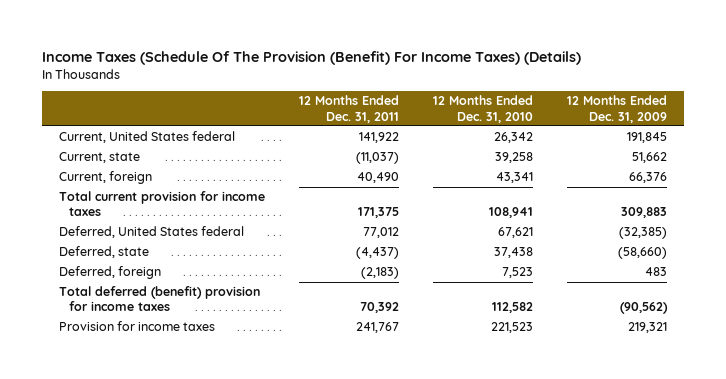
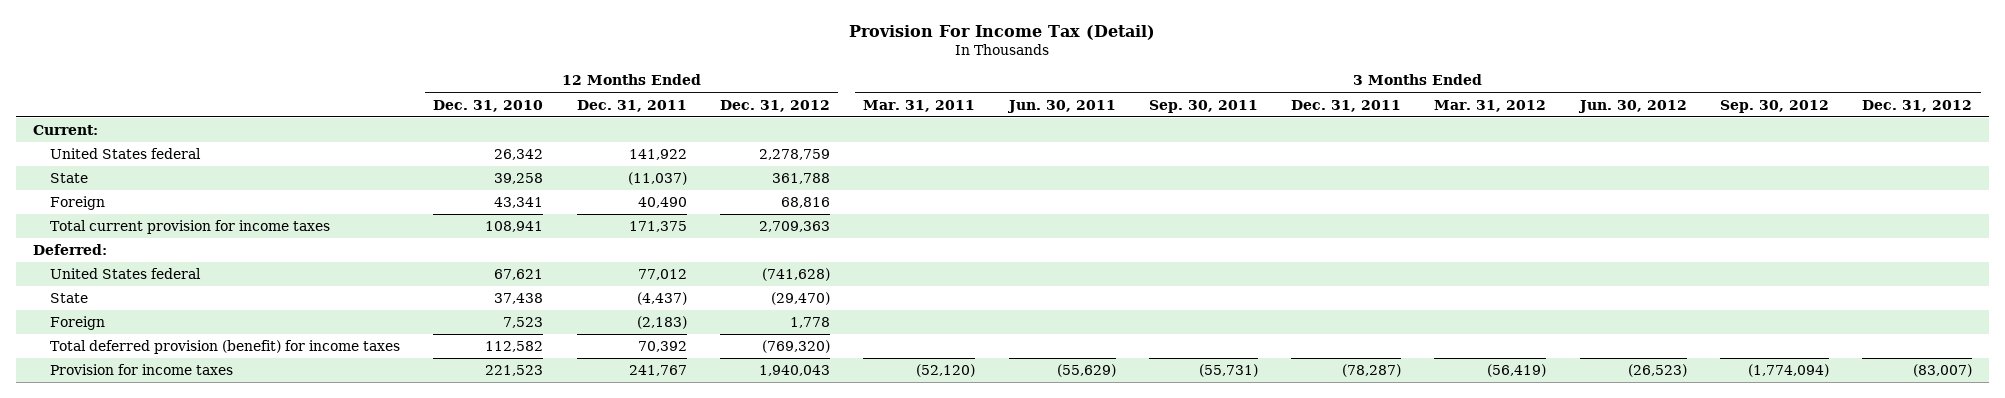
- Income Taxes (Schedule Of The Provision (Benefit) For Income Taxes) (Details)
+ Provision For Income Tax (Detail)
- | 12 Months Ended Dec. 31, 2011 | 12 Months Ended Dec. 31, 2010 | 12 Months Ended Dec. 31, 2009
+ | 12 Months Ended Dec. 31, 2010 | 12 Months Ended Dec. 31, 2011 | 12 Months Ended Dec. 31, 2012 | 3 Months Ended Mar. 31, 2011 | 3 Months Ended Jun. 30, 2011 | 3 Months Ended Sep. 30, 2011 | 3 Months Ended Dec. 31, 2011 | 3 Months Ended Mar. 31, 2012 | 3 Months Ended Jun. 30, 2012 | 3 Months Ended Sep. 30, 2012 | 3 Months Ended Dec. 31, 2012
- Current, United States federal | 141,922 | 26,342 | 191,845
- Current, state | (11,037) | 39,258 | 51,662
- Current, foreign | 40,490 | 43,341 | 66,376
+ Current:
+ United States federal | 26,342 | 141,922 | 2,278,759 | | | | | | | |
+ State | 39,258 | (11,037) | 361,788 | | | | | | | |
+ Foreign | 43,341 | 40,490 | 68,816 | | | | | | | |
- Deferred, United States federal | 77,012 | 67,621 | (32,385)
- Deferred, state | (4,437) | 37,438 | (58,660)
- Deferred, foreign | (2,183) | 7,523 | 483
- Total deferred (benefit) provision for income taxes | 70,392 | 112,582 | (90,562)
+ Deferred:
+ United States federal | 67,621 | 77,012 | (741,628) | | | | | | | |
+ State | 37,438 | (4,437) | (29,470) | | | | | | | |
+ Foreign | 7,523 | (2,183) | 1,778 | | | | | | | |
+ Total deferred provision (benefit) for income taxes | 112,582 | 70,392 | (769,320) | | | | | | | |

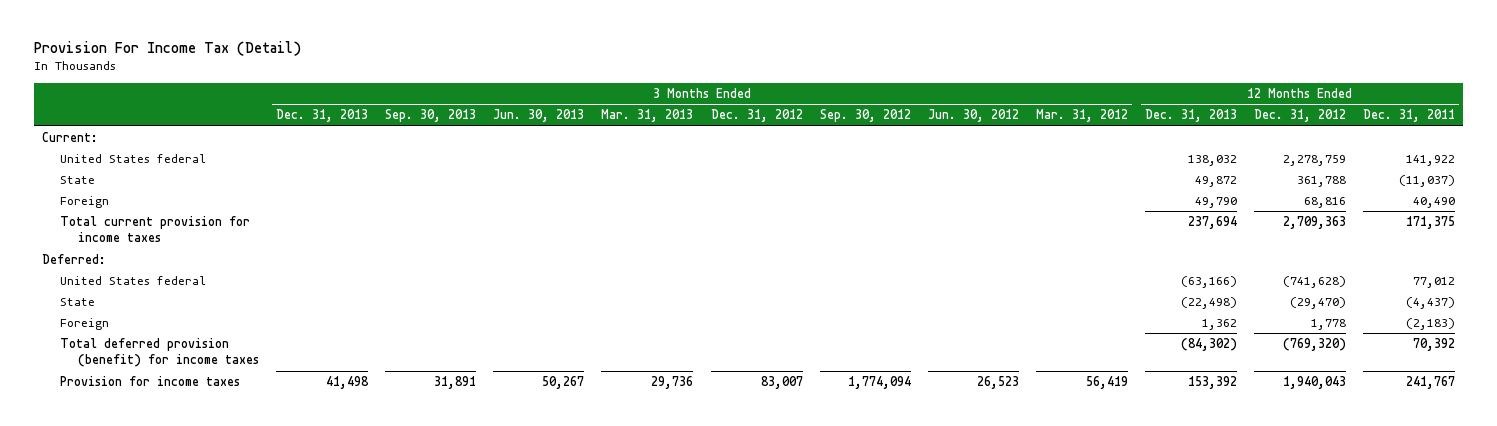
- | 12 Months Ended Dec. 31, 2010 | 12 Months Ended Dec. 31, 2011 | 12 Months Ended Dec. 31, 2012 | 3 Months Ended Mar. 31, 2011 | 3 Months Ended Jun. 30, 2011 | 3 Months Ended Sep. 30, 2011 | 3 Months Ended Dec. 31, 2011 | 3 Months Ended Mar. 31, 2012 | 3 Months Ended Jun. 30, 2012 | 3 Months Ended Sep. 30, 2012 | 3 Months Ended Dec. 31, 2012
+ | 3 Months Ended Dec. 31, 2013 | 3 Months Ended Sep. 30, 2013 | 3 Months Ended Jun. 30, 2013 | 3 Months Ended Mar. 31, 2013 | 3 Months Ended Dec. 31, 2012 | 3 Months Ended Sep. 30, 2012 | 3 Months Ended Jun. 30, 2012 | 3 Months Ended Mar. 31, 2012 | 12 Months Ended Dec. 31, 2013 | 12 Months Ended Dec. 31, 2012 | 12 Months Ended Dec. 31, 2011
- Provision for income taxes | 221,523 | 241,767 | 1,940,043 | (52,120) | (55,629) | (55,731) | (78,287) | (56,419) | (26,523) | (1,774,094) | (83,007)
+ Provision for income taxes | 41,498 | 31,891 | 50,267 | 29,736 | 83,007 | 1,774,094 | 26,523 | 56,419 | 153,392 | 1,940,043 | 241,767

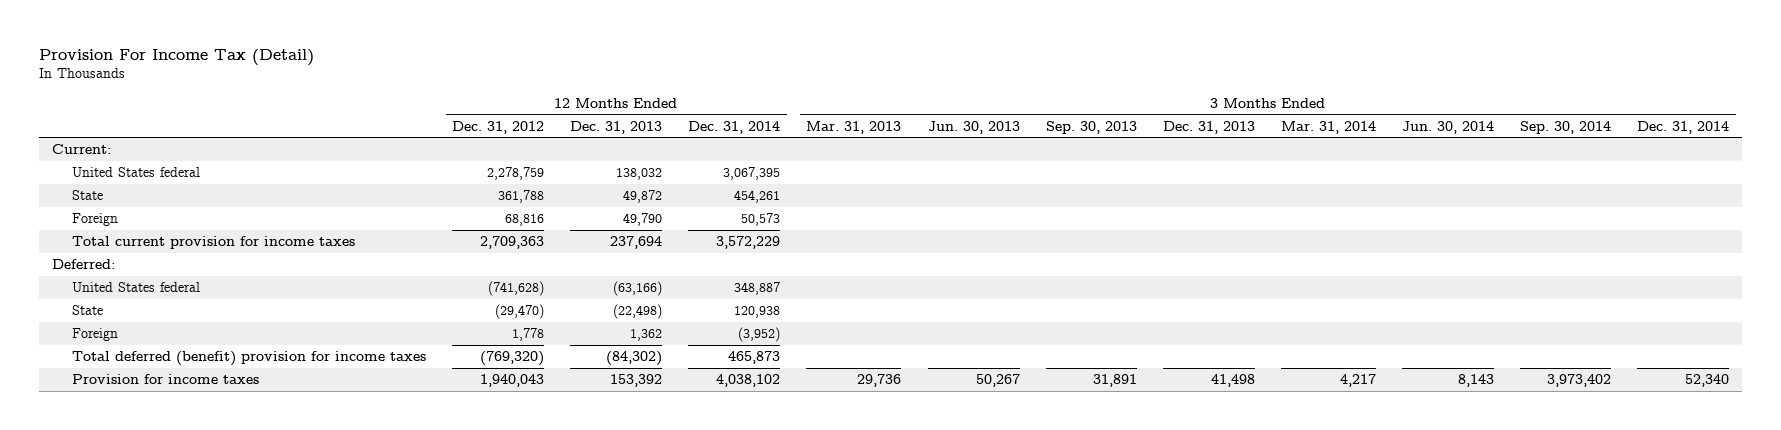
- | 3 Months Ended Dec. 31, 2013 | 3 Months Ended Sep. 30, 2013 | 3 Months Ended Jun. 30, 2013 | 3 Months Ended Mar. 31, 2013 | 3 Months Ended Dec. 31, 2012 | 3 Months Ended Sep. 30, 2012 | 3 Months Ended Jun. 30, 2012 | 3 Months Ended Mar. 31, 2012 | 12 Months Ended Dec. 31, 2013 | 12 Months Ended Dec. 31, 2012 | 12 Months Ended Dec. 31, 2011
+ | 12 Months Ended Dec. 31, 2012 | 12 Months Ended Dec. 31, 2013 | 12 Months Ended Dec. 31, 2014 | 3 Months Ended Mar. 31, 2013 | 3 Months Ended Jun. 30, 2013 | 3 Months Ended Sep. 30, 2013 | 3 Months Ended Dec. 31, 2013 | 3 Months Ended Mar. 31, 2014 | 3 Months Ended Jun. 30, 2014 | 3 Months Ended Sep. 30, 2014 | 3 Months Ended Dec. 31, 2014
- Total deferred provision (benefit) for income taxes | | | | | | | | | (84,302) | (769,320) | 70,392
+ Total deferred (benefit) provision for income taxes | (769,320) | (84,302) | 465,873 | | | | | | | |

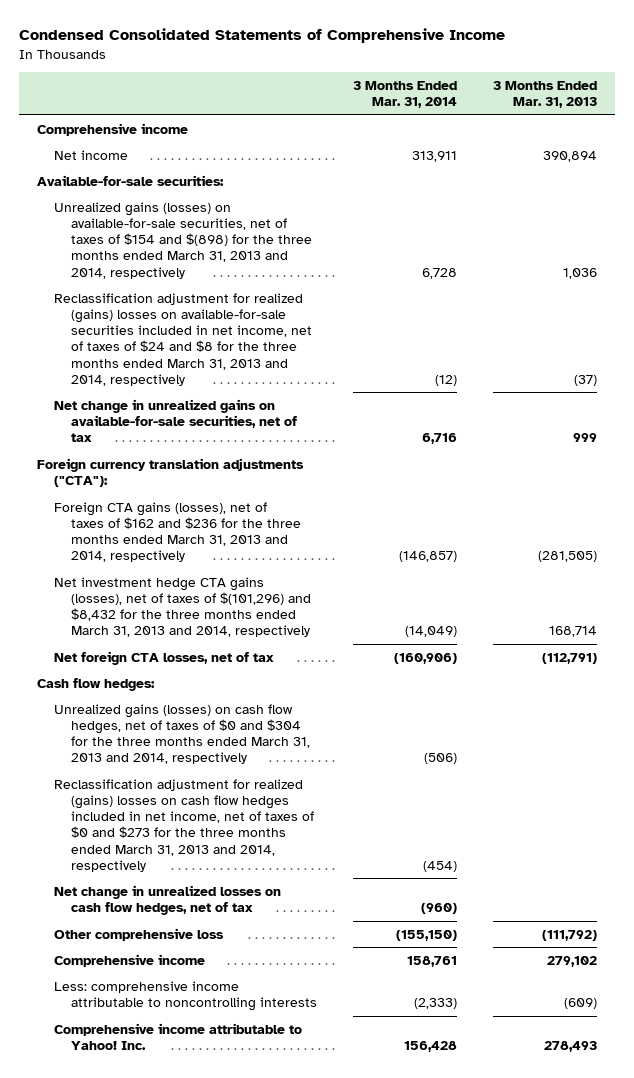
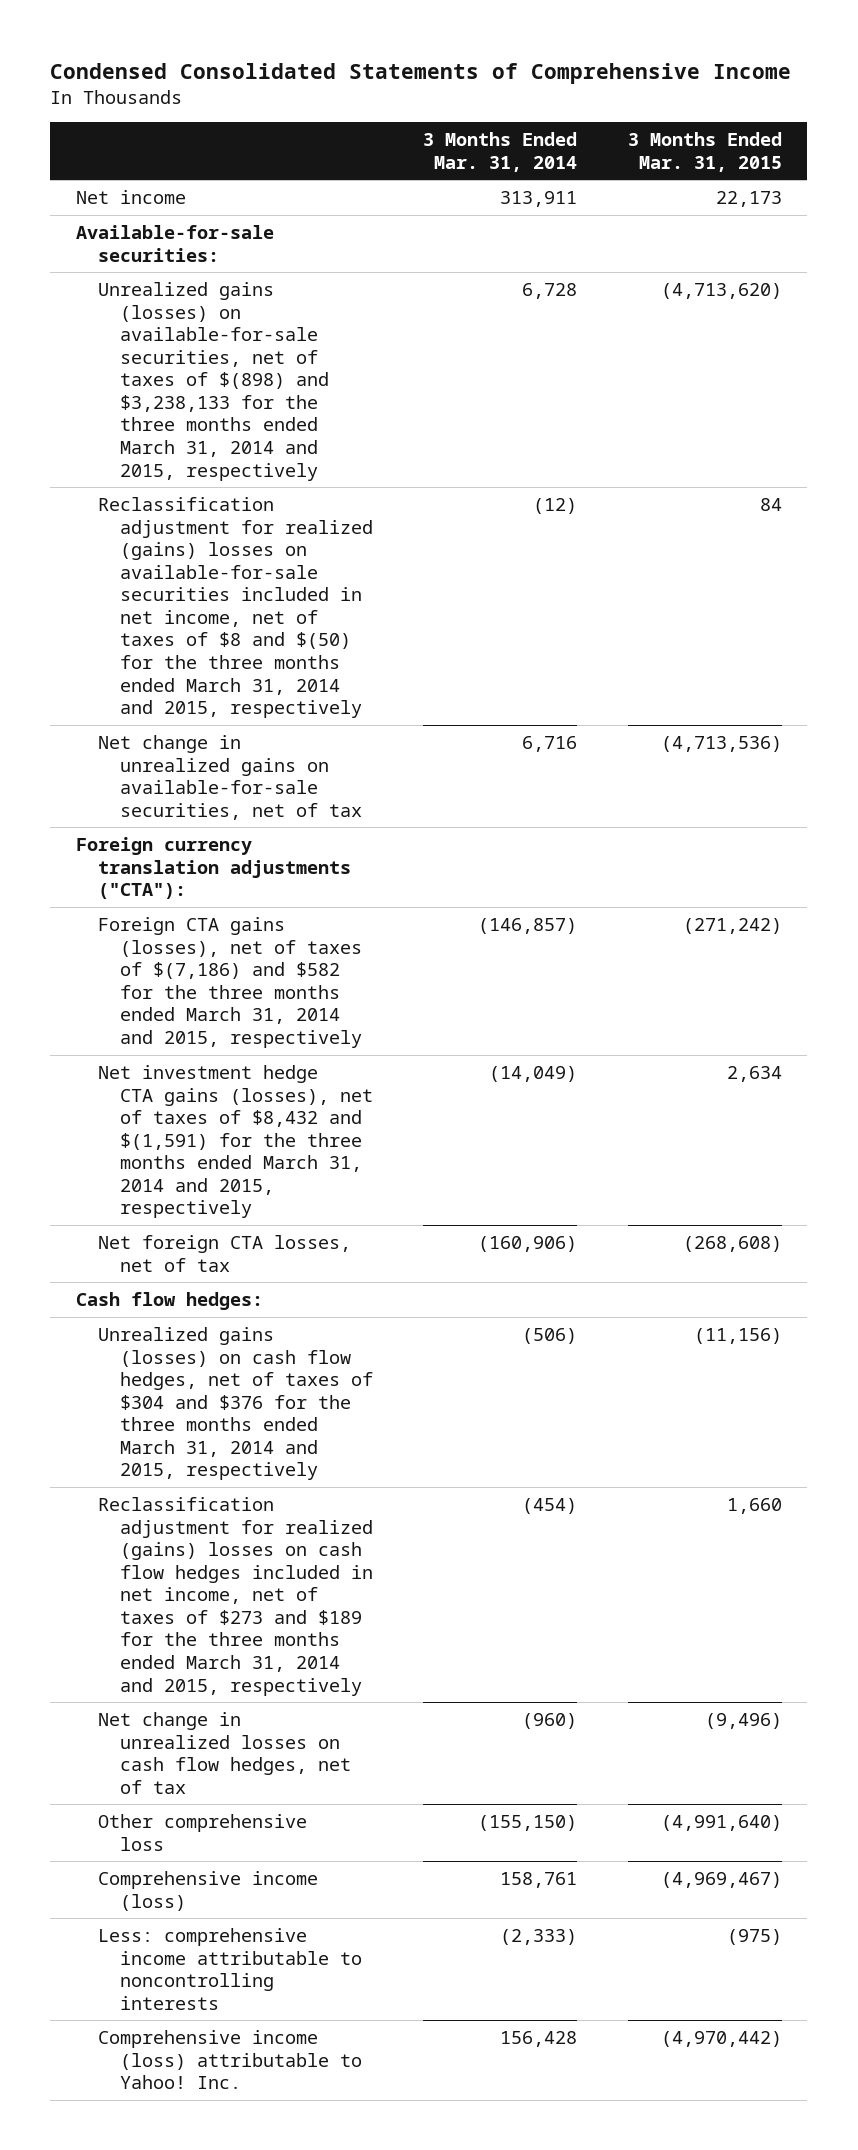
- | 3 Months Ended Mar. 31, 2014 | 3 Months Ended Mar. 31, 2013
+ | 3 Months Ended Mar. 31, 2014 | 3 Months Ended Mar. 31, 2015
- Comprehensive income
- Unrealized gains (losses) on available-for-sale securities, net of taxes of $154 and $(898) for the three months ended March 31, 2013 and 2014, respectively | 6,728 | 1,036
- Reclassification adjustment for realized (gains) losses on available-for-sale securities included in net income, net of taxes of $24 and $8 for the three months ended March 31, 2013 and 2014, respectively | (12) | (37)
+ Unrealized gains (losses) on available-for-sale securities, net of taxes of $(898) and $3,238,133 for the three months ended March 31, 2014 and 2015, respectively | 6,728 | (4,713,620)
+ Reclassification adjustment for realized (gains) losses on available-for-sale securities included in net income, net of taxes of $8 and $(50) for the three months ended March 31, 2014 and 2015, respectively | (12) | 84
- Foreign CTA gains (losses), net of taxes of $162 and $236 for the three months ended March 31, 2013 and 2014, respectively | (146,857) | (281,505)
- Net investment hedge CTA gains (losses), net of taxes of $(101,296) and $8,432 for the three months ended March 31, 2013 and 2014, respectively | (14,049) | 168,714
+ Foreign CTA gains (losses), net of taxes of $(7,186) and $582 for the three months ended March 31, 2014 and 2015, respectively | (146,857) | (271,242)
+ Net investment hedge CTA gains (losses), net of taxes of $8,432 and $(1,591) for the three months ended March 31, 2014 and 2015, respectively | (14,049) | 2,634
- Unrealized gains (losses) on cash flow hedges, net of taxes of $0 and $304 for the three months ended March 31, 2013 and 2014, respectively | (506) |
- Reclassification adjustment for realized (gains) losses on cash flow hedges included in net income, net of taxes of $0 and $273 for the three months ended March 31, 2013 and 2014, respectively | (454) |
+ Unrealized gains (losses) on cash flow hedges, net of taxes of $304 and $376 for the three months ended March 31, 2014 and 2015, respectively | (506) | (11,156)
+ Reclassification adjustment for realized (gains) losses on cash flow hedges included in net income, net of taxes of $273 and $189 for the three months ended March 31, 2014 and 2015, respectively | (454) | 1,660
- Comprehensive income | 158,761 | 279,102
+ Comprehensive income (loss) | 158,761 | (4,969,467)
- Comprehensive income attributable to Yahoo! Inc. | 156,428 | 278,493
+ Comprehensive income (loss) attributable to Yahoo! Inc. | 156,428 | (4,970,442)

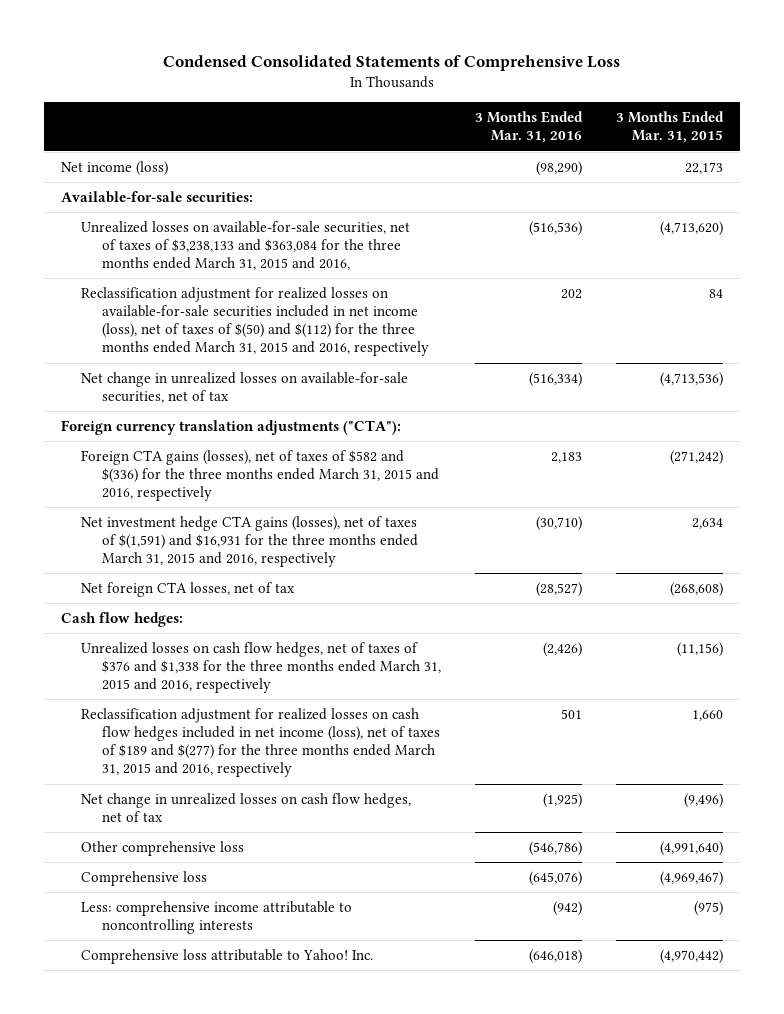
- Condensed Consolidated Statements of Comprehensive Income
+ Condensed Consolidated Statements of Comprehensive Loss
- | 3 Months Ended Mar. 31, 2014 | 3 Months Ended Mar. 31, 2015
+ | 3 Months Ended Mar. 31, 2016 | 3 Months Ended Mar. 31, 2015
- Net income | 313,911 | 22,173
+ Net income (loss) | (98,290) | 22,173
- Unrealized gains (losses) on available-for-sale securities, net of taxes of $(898) and $3,238,133 for the three months ended March 31, 2014 and 2015, respectively | 6,728 | (4,713,620)
- Reclassification adjustment for realized (gains) losses on available-for-sale securities included in net income, net of taxes of $8 and $(50) for the three months ended March 31, 2014 and 2015, respectively | (12) | 84
- Net change in unrealized gains on available-for-sale securities, net of tax | 6,716 | (4,713,536)
+ Unrealized losses on available-for-sale securities, net of taxes of $3,238,133 and $363,084 for the three months ended March 31, 2015 and 2016, | (516,536) | (4,713,620)
+ Reclassification adjustment for realized losses on available-for-sale securities included in net income (loss), net of taxes of $(50) and $(112) for the three months ended March 31, 2015 and 2016, respectively | 202 | 84
+ Net change in unrealized losses on available-for-sale securities, net of tax | (516,334) | (4,713,536)
- Foreign CTA gains (losses), net of taxes of $(7,186) and $582 for the three months ended March 31, 2014 and 2015, respectively | (146,857) | (271,242)
- Net investment hedge CTA gains (losses), net of taxes of $8,432 and $(1,591) for the three months ended March 31, 2014 and 2015, respectively | (14,049) | 2,634
+ Foreign CTA gains (losses), net of taxes of $582 and $(336) for the three months ended March 31, 2015 and 2016, respectively | 2,183 | (271,242)
+ Net investment hedge CTA gains (losses), net of taxes of $(1,591) and $16,931 for the three months ended March 31, 2015 and 2016, respectively | (30,710) | 2,634
- Unrealized gains (losses) on cash flow hedges, net of taxes of $304 and $376 for the three months ended March 31, 2014 and 2015, respectively | (506) | (11,156)
- Reclassification adjustment for realized (gains) losses on cash flow hedges included in net income, net of taxes of $273 and $189 for the three months ended March 31, 2014 and 2015, respectively | (454) | 1,660
+ Unrealized losses on cash flow hedges, net of taxes of $376 and $1,338 for the three months ended March 31, 2015 and 2016, respectively | (2,426) | (11,156)
+ Reclassification adjustment for realized losses on cash flow hedges included in net income (loss), net of taxes of $189 and $(277) for the three months ended March 31, 2015 and 2016, respectively | 501 | 1,660
- Comprehensive income (loss) | 158,761 | (4,969,467)
+ Comprehensive loss | (645,076) | (4,969,467)
- Comprehensive income (loss) attributable to Yahoo! Inc. | 156,428 | (4,970,442)
+ Comprehensive loss attributable to Yahoo! Inc. | (646,018) | (4,970,442)

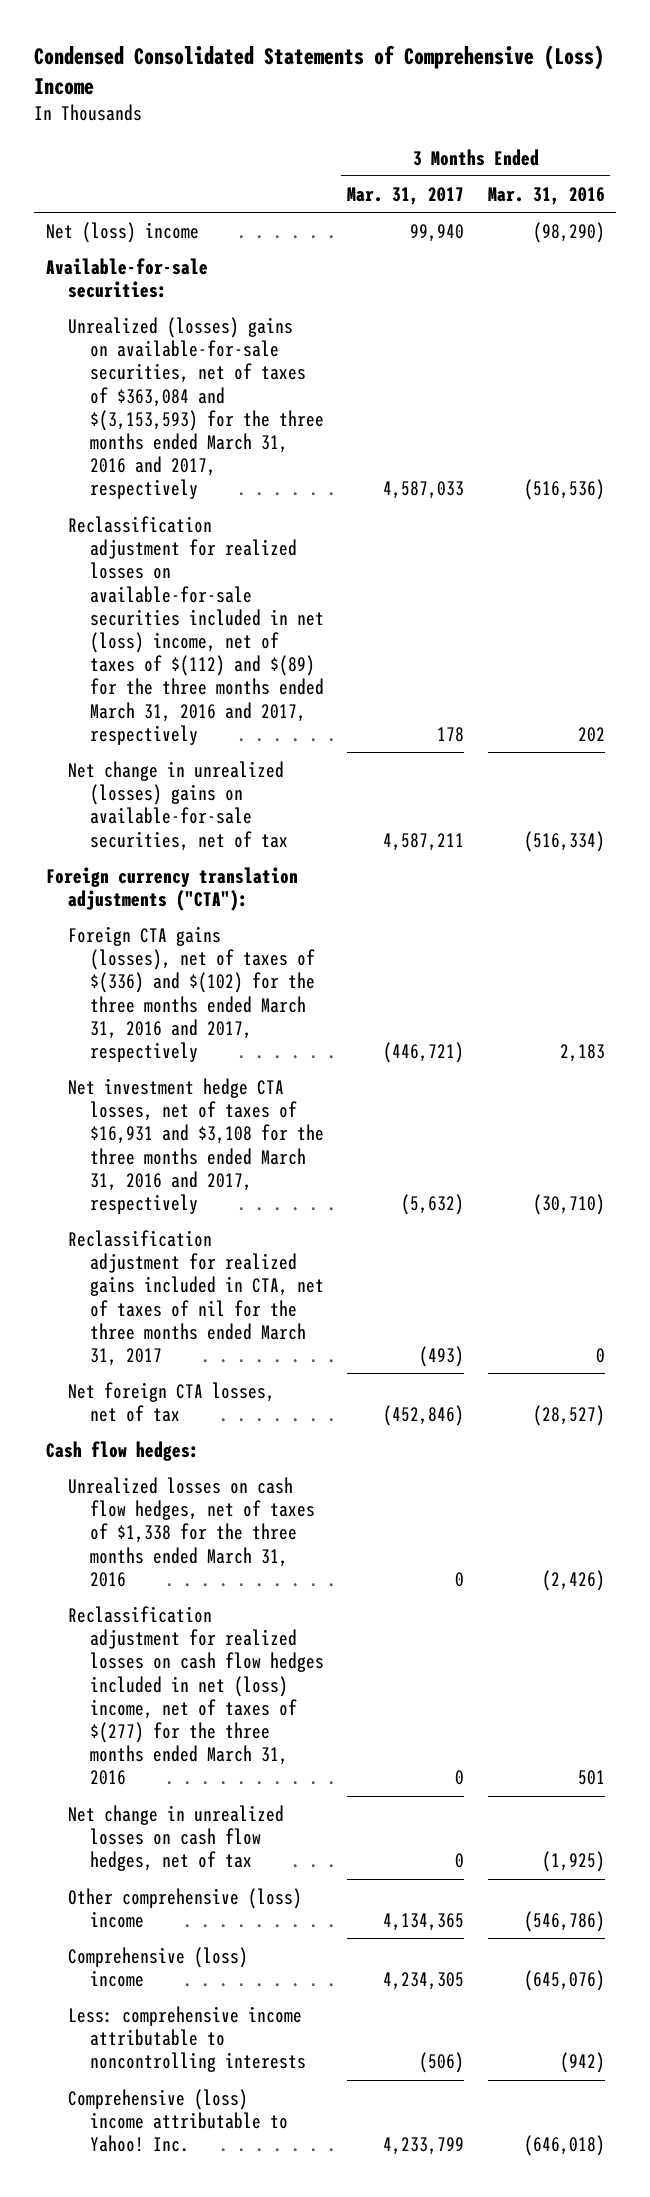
- Condensed Consolidated Statements of Comprehensive Loss
+ Condensed Consolidated Statements of Comprehensive (Loss) Income
- | 3 Months Ended Mar. 31, 2016 | 3 Months Ended Mar. 31, 2015
+ | 3 Months Ended Mar. 31, 2017 | 3 Months Ended Mar. 31, 2016
- Net income (loss) | (98,290) | 22,173
+ Net (loss) income | 99,940 | (98,290)
- Unrealized losses on available-for-sale securities, net of taxes of $3,238,133 and $363,084 for the three months ended March 31, 2015 and 2016, | (516,536) | (4,713,620)
- Reclassification adjustment for realized losses on available-for-sale securities included in net income (loss), net of taxes of $(50) and $(112) for the three months ended March 31, 2015 and 2016, respectively | 202 | 84
- Net change in unrealized losses on available-for-sale securities, net of tax | (516,334) | (4,713,536)
+ Unrealized (losses) gains on available-for-sale securities, net of taxes of $363,084 and $(3,153,593) for the three months ended March 31, 2016 and 2017, respectively | 4,587,033 | (516,536)
+ Reclassification adjustment for realized losses on available-for-sale securities included in net (loss) income, net of taxes of $(112) and $(89) for the three months ended March 31, 2016 and 2017, respectively | 178 | 202
+ Net change in unrealized (losses) gains on available-for-sale securities, net of tax | 4,587,211 | (516,334)
- Foreign CTA gains (losses), net of taxes of $582 and $(336) for the three months ended March 31, 2015 and 2016, respectively | 2,183 | (271,242)
- Net investment hedge CTA gains (losses), net of taxes of $(1,591) and $16,931 for the three months ended March 31, 2015 and 2016, respectively | (30,710) | 2,634
+ Foreign CTA gains (losses), net of taxes of $(336) and $(102) for the three months ended March 31, 2016 and 2017, respectively | (446,721) | 2,183
+ Net investment hedge CTA losses, net of taxes of $16,931 and $3,108 for the three months ended March 31, 2016 and 2017, respectively | (5,632) | (30,710)
+ Reclassification adjustment for realized gains included in CTA, net of taxes of nil for the three months ended March 31, 2017 | (493) | 0
- Unrealized losses on cash flow hedges, net of taxes of $376 and $1,338 for the three months ended March 31, 2015 and 2016, respectively | (2,426) | (11,156)
- Reclassification adjustment for realized losses on cash flow hedges included in net income (loss), net of taxes of $189 and $(277) for the three months ended March 31, 2015 and 2016, respectively | 501 | 1,660
+ Unrealized losses on cash flow hedges, net of taxes of $1,338 for the three months ended March 31, 2016 | 0 | (2,426)
+ Reclassification adjustment for realized losses on cash flow hedges included in net (loss) income, net of taxes of $(277) for the three months ended March 31, 2016 | 0 | 501
- Other comprehensive loss | (546,786) | (4,991,640)
- Comprehensive loss | (645,076) | (4,969,467)
+ Other comprehensive (loss) income | 4,134,365 | (546,786)
+ Comprehensive (loss) income | 4,234,305 | (645,076)
- Comprehensive loss attributable to Yahoo! Inc. | (646,018) | (4,970,442)
+ Comprehensive (loss) income attributable to Yahoo! Inc. | 4,233,799 | (646,018)

